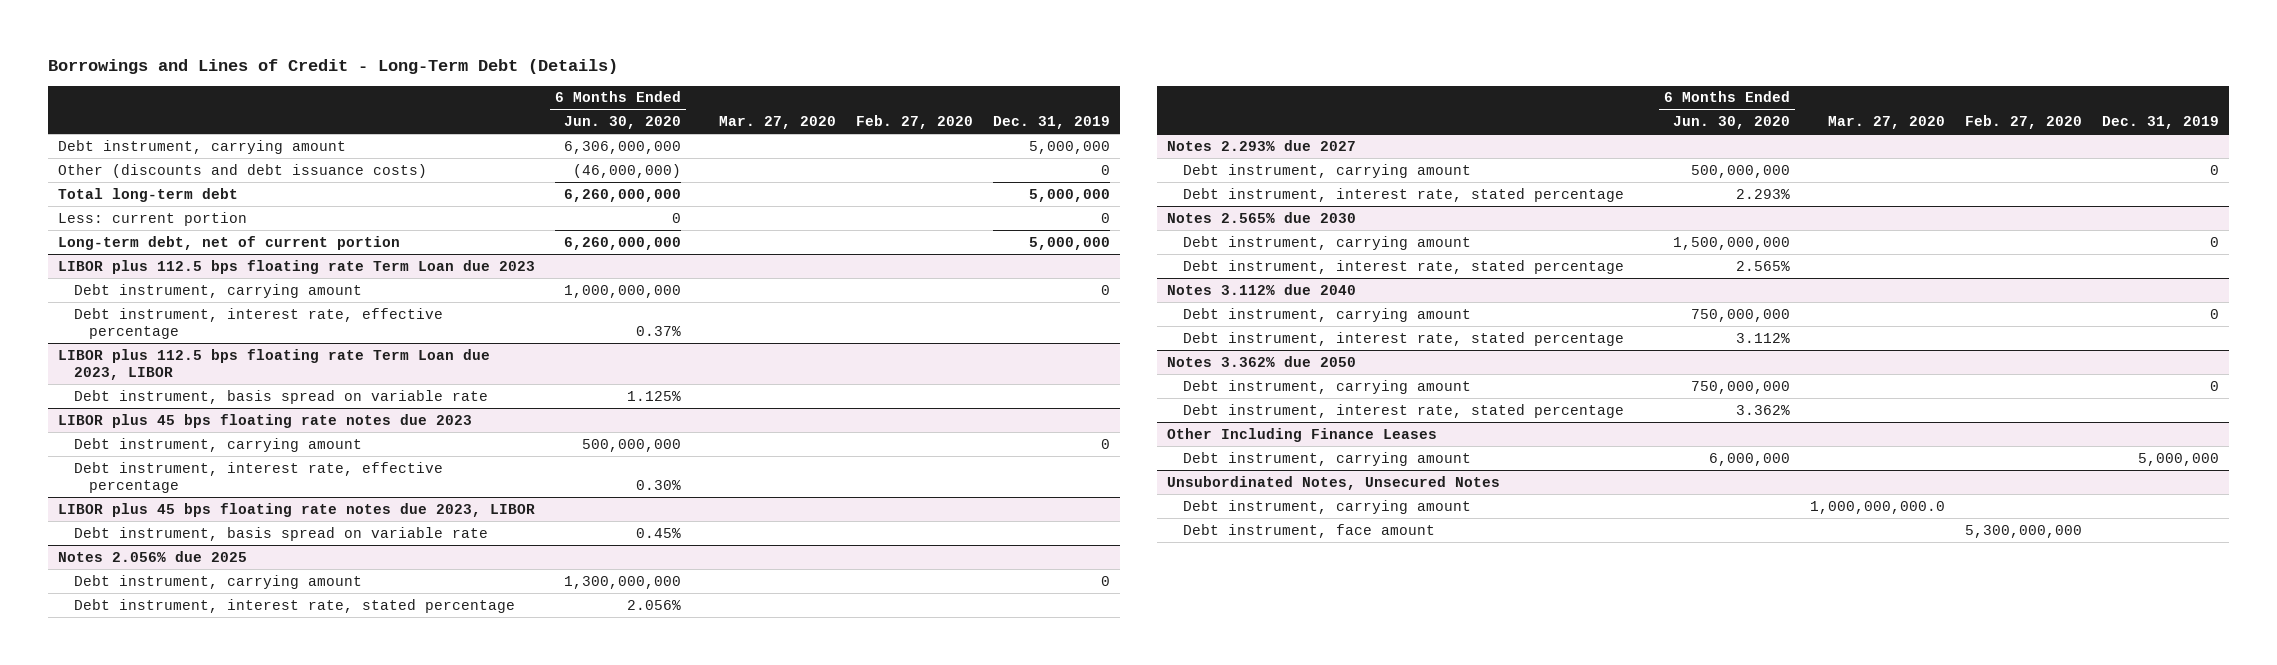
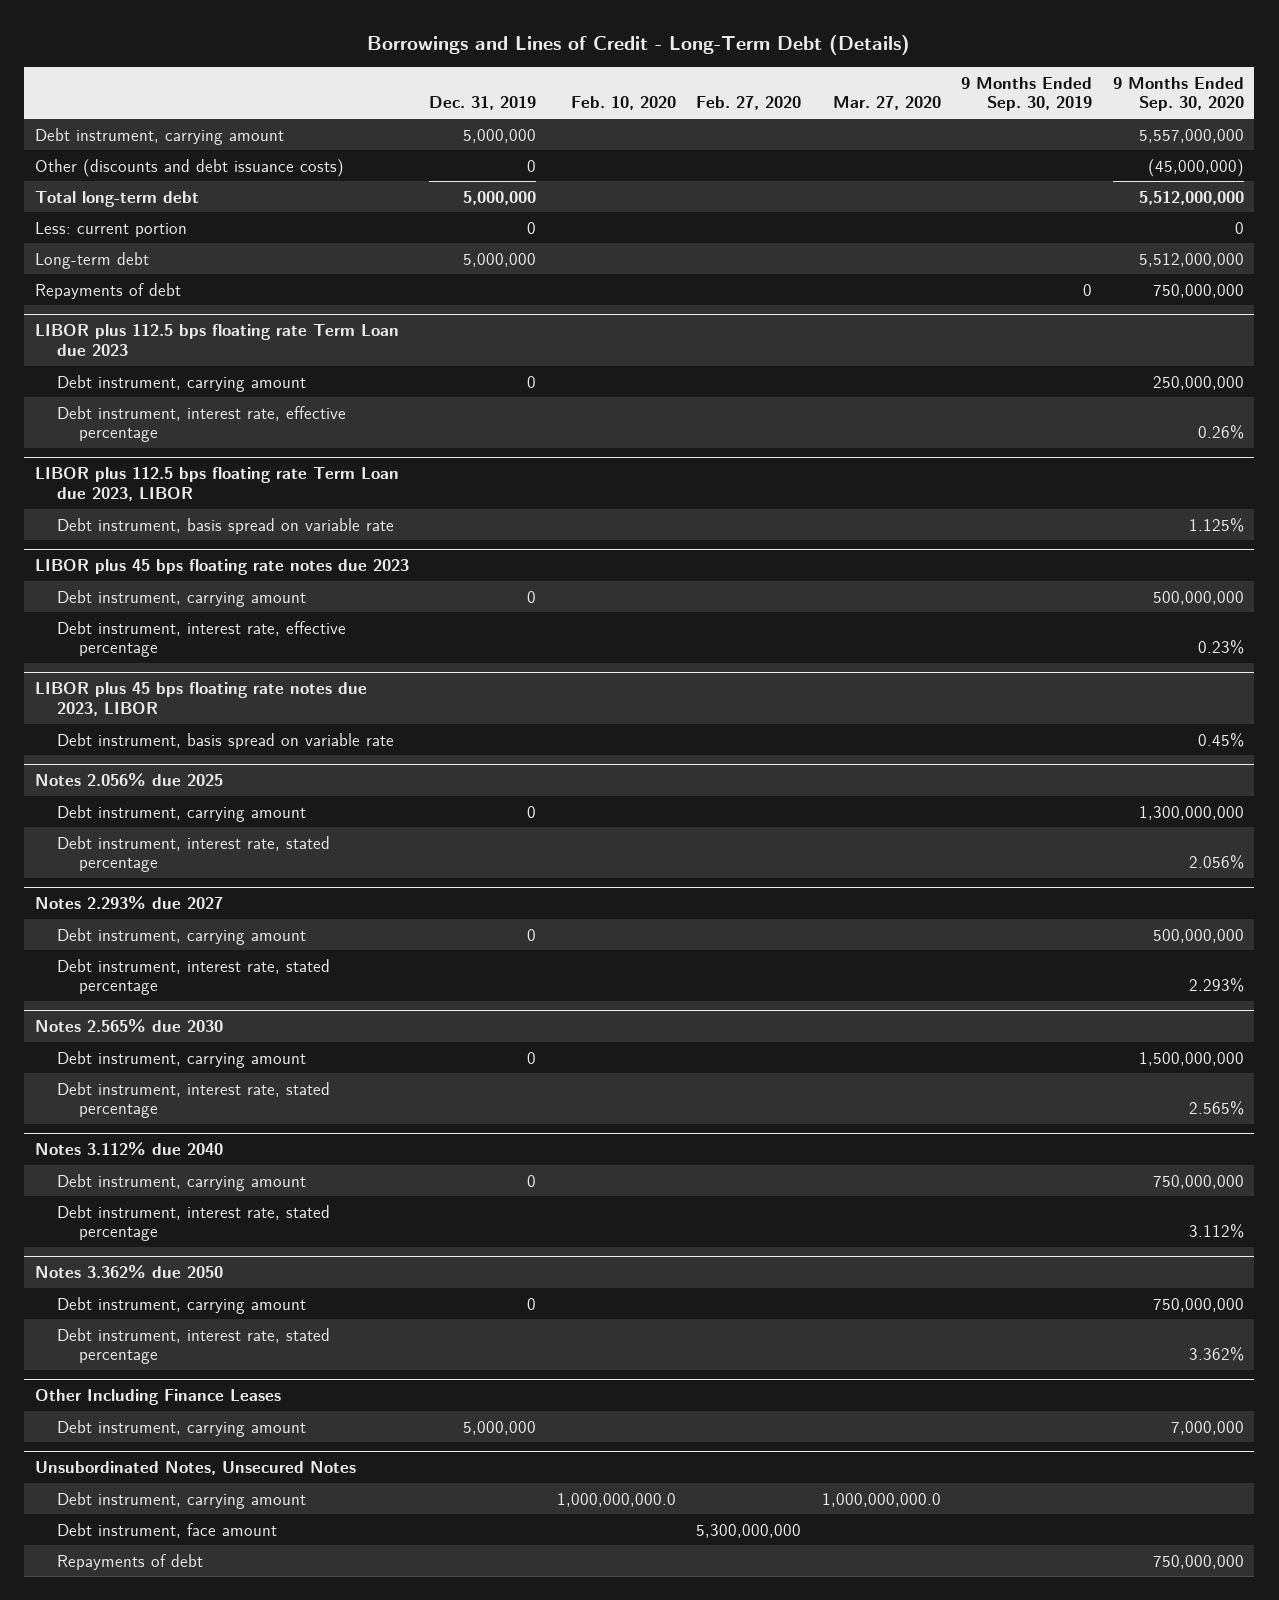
- | 6 Months Ended Jun. 30, 2020 | Mar. 27, 2020 | Feb. 27, 2020 | Dec. 31, 2019
+ | Dec. 31, 2019 | Feb. 10, 2020 | Feb. 27, 2020 | Mar. 27, 2020 | 9 Months Ended Sep. 30, 2019 | 9 Months Ended Sep. 30, 2020
- Long-term debt, net of current portion | 6,260,000,000 | | | 5,000,000
+ Long-term debt | 5,000,000 | | | | | 5,512,000,000
+ Repayments of debt | | | | | 0 | 750,000,000
@ Unsubordinated Notes, Unsecured Notes
+ Repayments of debt | | | | | | 750,000,000

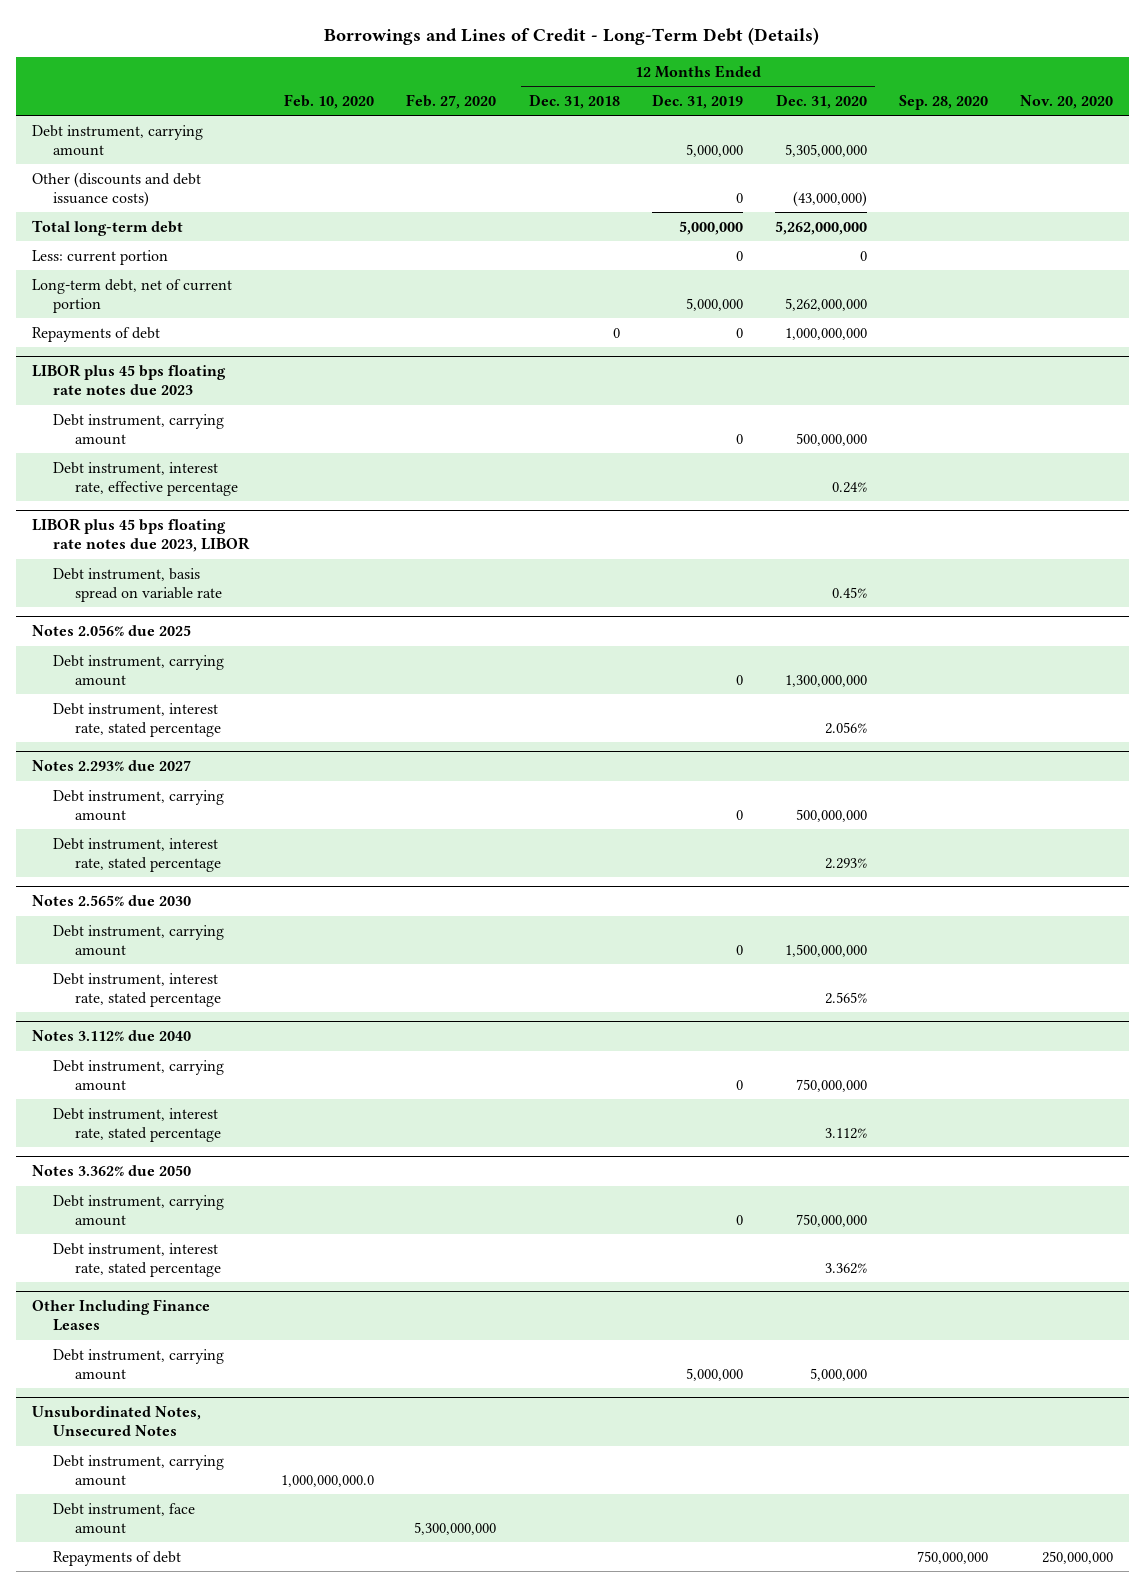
- | Dec. 31, 2019 | Feb. 10, 2020 | Feb. 27, 2020 | Mar. 27, 2020 | 9 Months Ended Sep. 30, 2019 | 9 Months Ended Sep. 30, 2020
+ | Feb. 10, 2020 | Feb. 27, 2020 | 12 Months Ended Dec. 31, 2018 | 12 Months Ended Dec. 31, 2019 | 12 Months Ended Dec. 31, 2020 | Sep. 28, 2020 | Nov. 20, 2020
- Long-term debt | 5,000,000 | | | | | 5,512,000,000
+ Long-term debt, net of current portion | | | | 5,000,000 | 5,262,000,000 | |
- LIBOR plus 112.5 bps floating rate Term Loan due 2023
- Debt instrument, carrying amount | 0 | | | | | 250,000,000
- Debt instrument, interest rate, effective percentage | | | | | | 0.26%
- LIBOR plus 112.5 bps floating rate Term Loan due 2023, LIBOR
- Debt instrument, basis spread on variable rate | | | | | | 1.125%

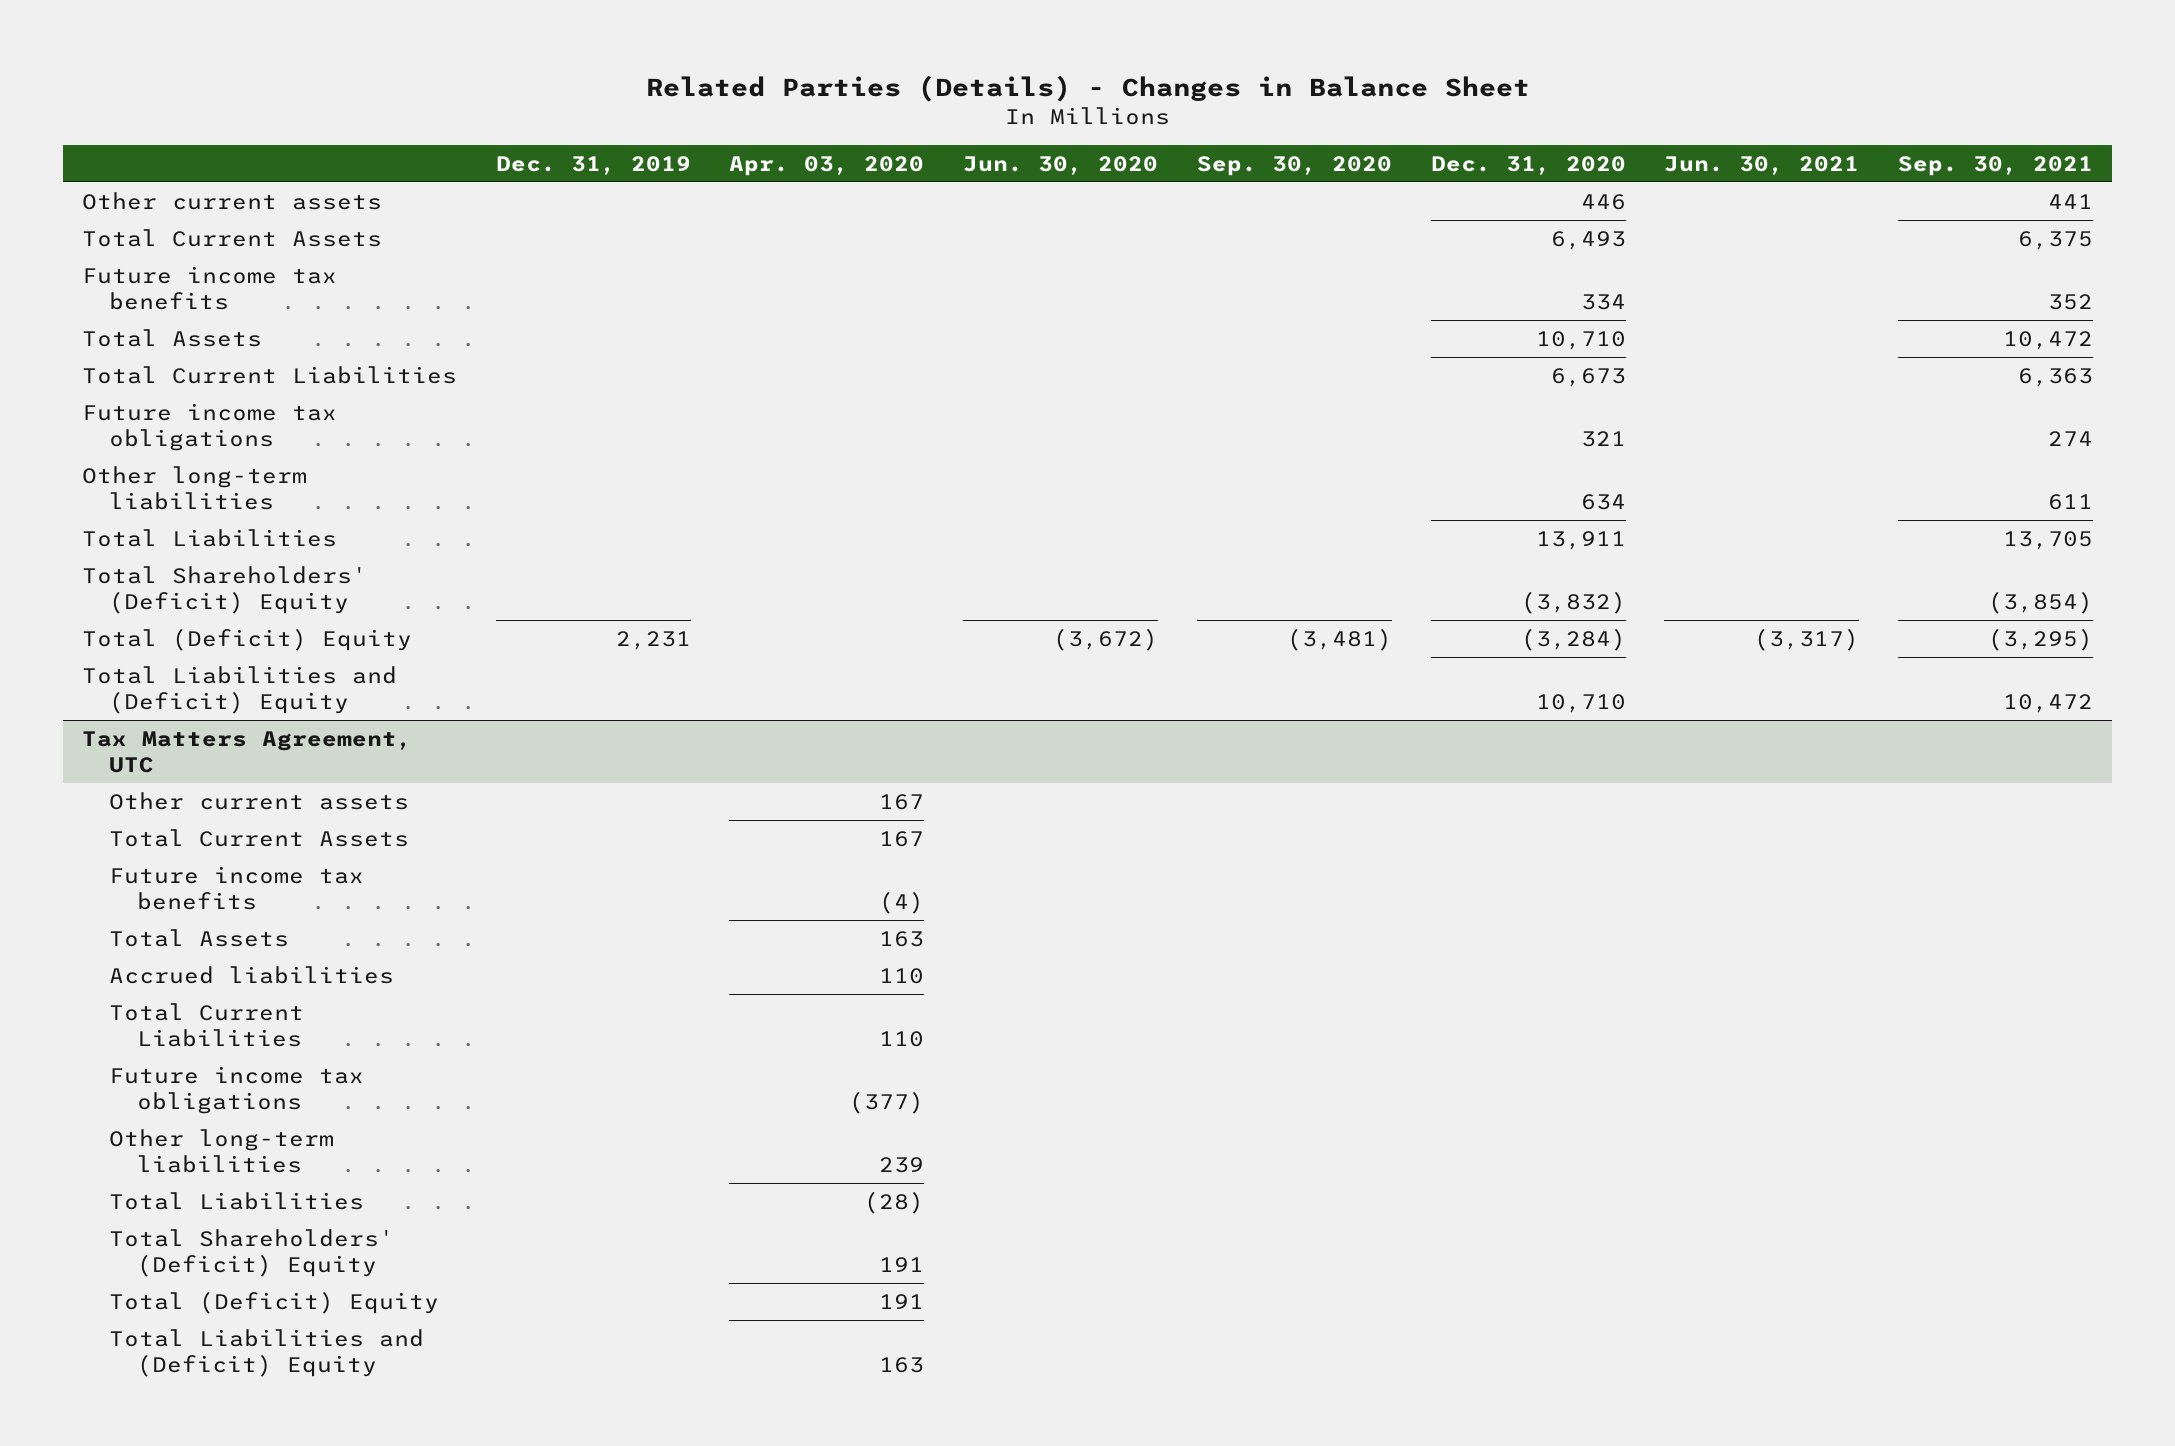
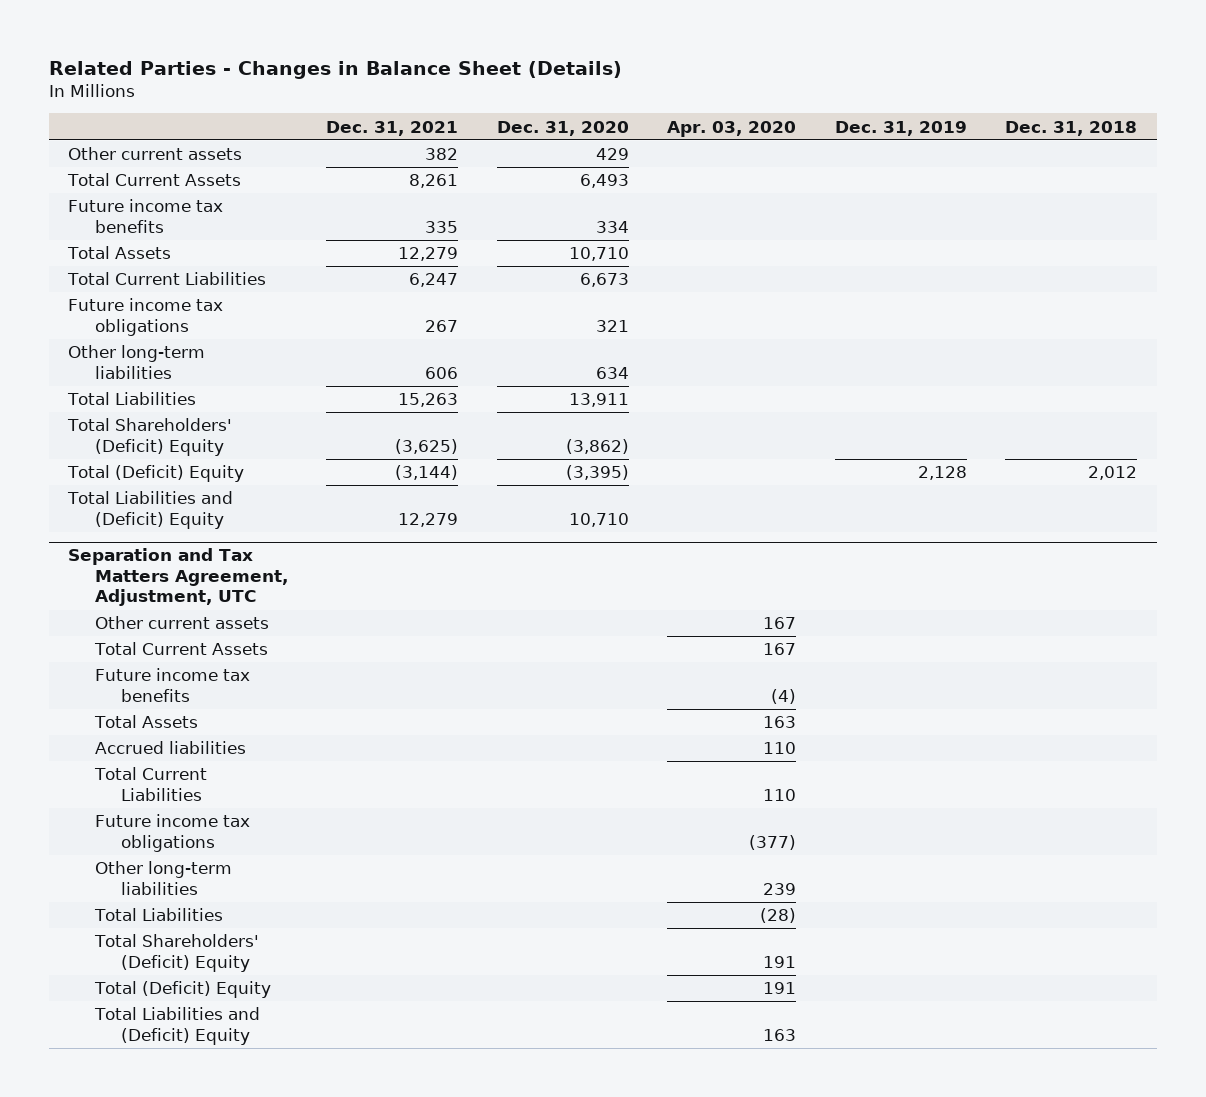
- Related Parties (Details) - Changes in Balance Sheet
+ Related Parties - Changes in Balance Sheet (Details)
- | Dec. 31, 2019 | Apr. 03, 2020 | Jun. 30, 2020 | Sep. 30, 2020 | Dec. 31, 2020 | Jun. 30, 2021 | Sep. 30, 2021
+ | Dec. 31, 2021 | Dec. 31, 2020 | Apr. 03, 2020 | Dec. 31, 2019 | Dec. 31, 2018
- Other current assets | | | | | 446 | | 441
+ Other current assets | 382 | 429 | | |
- Total Shareholders' (Deficit) Equity | | | | | (3,832) | | (3,854)
- Total (Deficit) Equity | 2,231 | | (3,672) | (3,481) | (3,284) | (3,317) | (3,295)
+ Total Shareholders' (Deficit) Equity | (3,625) | (3,862) | | |
+ Total (Deficit) Equity | (3,144) | (3,395) | | 2,128 | 2,012
- Tax Matters Agreement, UTC
+ Separation and Tax Matters Agreement, Adjustment, UTC

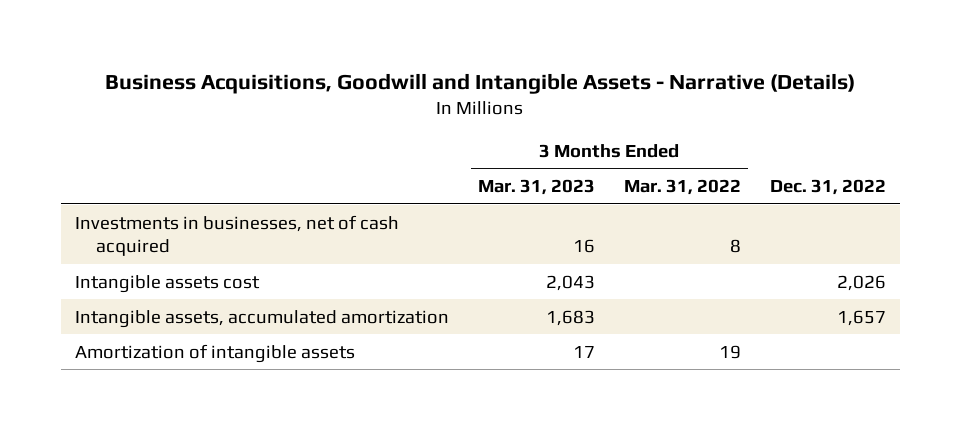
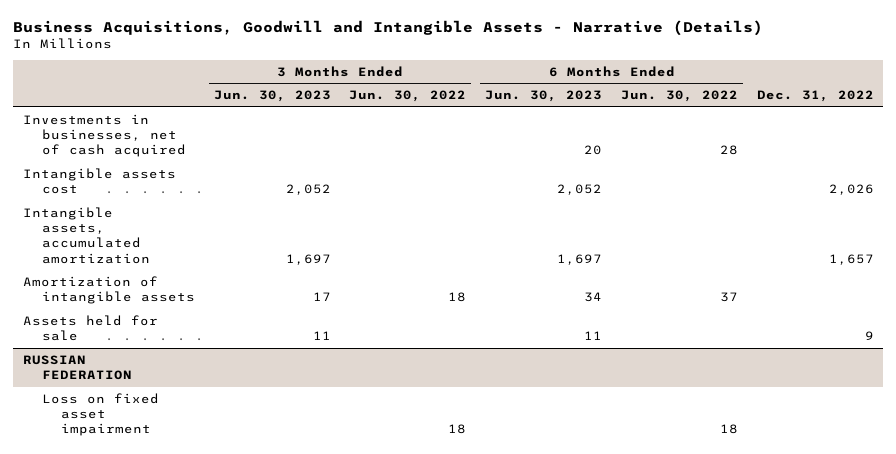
- | 3 Months Ended Mar. 31, 2023 | 3 Months Ended Mar. 31, 2022 | Dec. 31, 2022
+ | 3 Months Ended Jun. 30, 2023 | 3 Months Ended Jun. 30, 2022 | 6 Months Ended Jun. 30, 2023 | 6 Months Ended Jun. 30, 2022 | Dec. 31, 2022
+ Assets held for sale | 11 | | 11 | | 9
+ RUSSIAN FEDERATION
+ Loss on fixed asset impairment | | 18 | | 18 |

